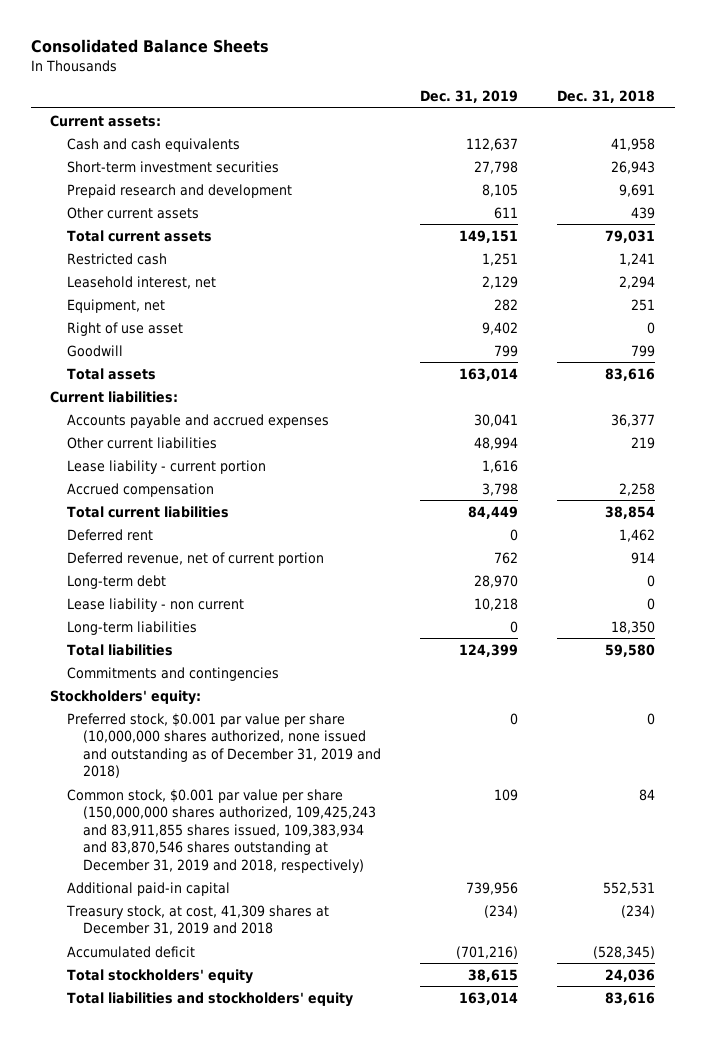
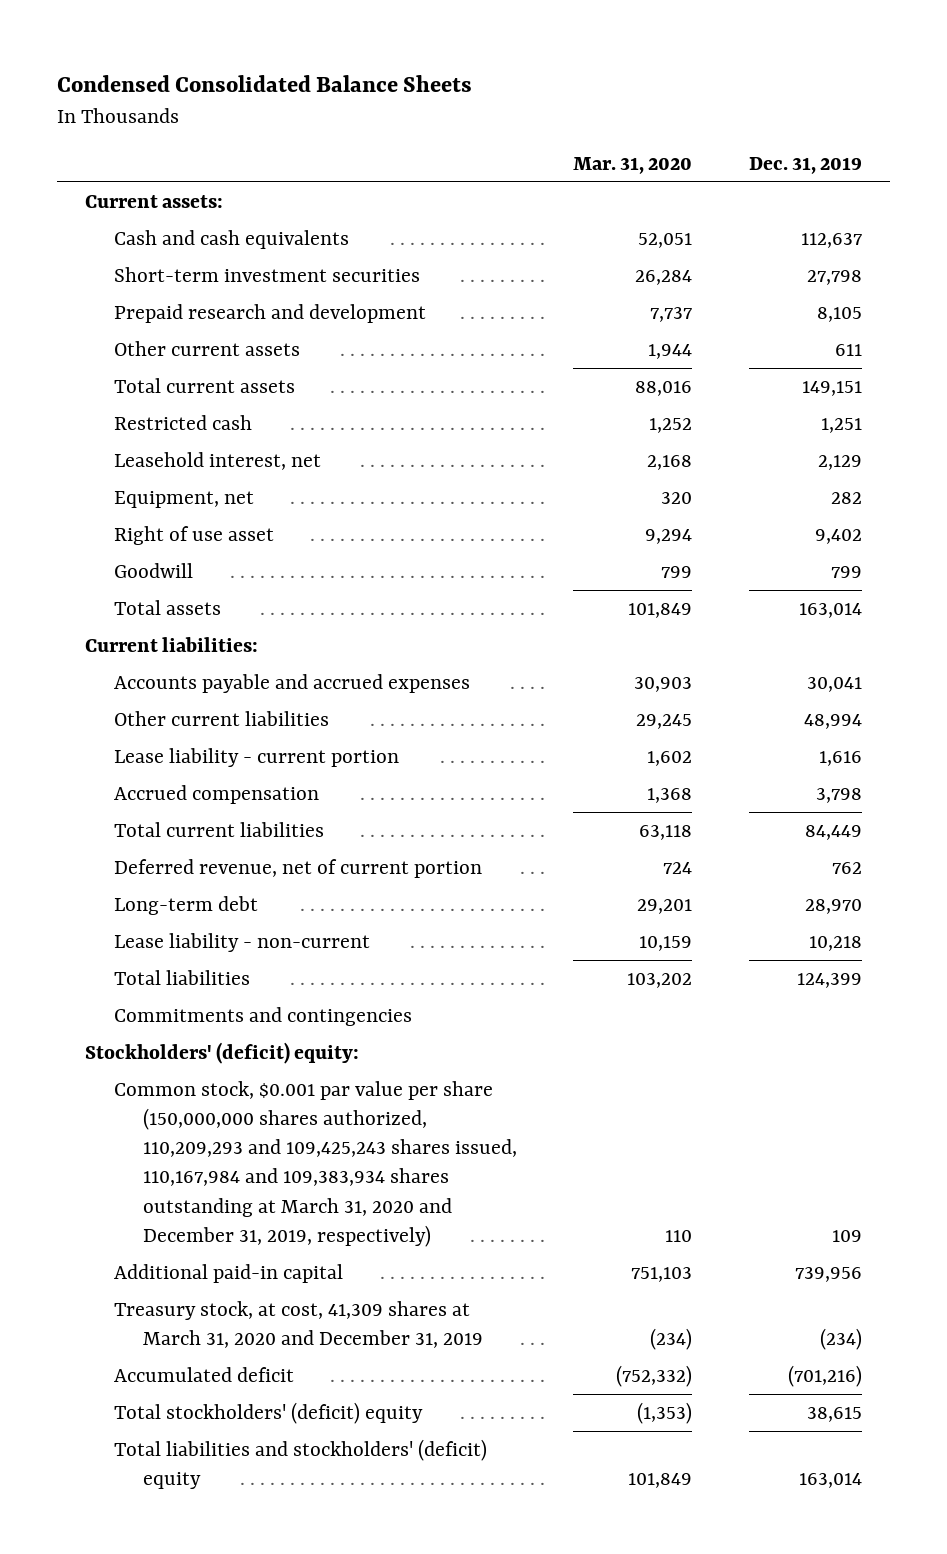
- Consolidated Balance Sheets
+ Condensed Consolidated Balance Sheets
- | Dec. 31, 2019 | Dec. 31, 2018
+ | Mar. 31, 2020 | Dec. 31, 2019
- Deferred rent | 0 | 1,462
- Lease liability - non current | 10,218 | 0
- Long-term liabilities | 0 | 18,350
+ Lease liability - non-current | 10,159 | 10,218
- Stockholders' equity:
- Preferred stock, $0.001 par value per share (10,000,000 shares authorized, none issued and outstanding as of December 31, 2019 and 2018) | 0 | 0
- Common stock, $0.001 par value per share (150,000,000 shares authorized, 109,425,243 and 83,911,855 shares issued, 109,383,934 and 83,870,546 shares outstanding at December 31, 2019 and 2018, respectively) | 109 | 84
+ Stockholders' (deficit) equity:
+ Common stock, $0.001 par value per share (150,000,000 shares authorized, 110,209,293 and 109,425,243 shares issued, 110,167,984 and 109,383,934 shares outstanding at March 31, 2020 and December 31, 2019, respectively) | 110 | 109
- Treasury stock, at cost, 41,309 shares at December 31, 2019 and 2018 | (234) | (234)
+ Treasury stock, at cost, 41,309 shares at March 31, 2020 and December 31, 2019 | (234) | (234)
- Total stockholders' equity | 38,615 | 24,036
- Total liabilities and stockholders' equity | 163,014 | 83,616
+ Total stockholders' (deficit) equity | (1,353) | 38,615
+ Total liabilities and stockholders' (deficit) equity | 101,849 | 163,014

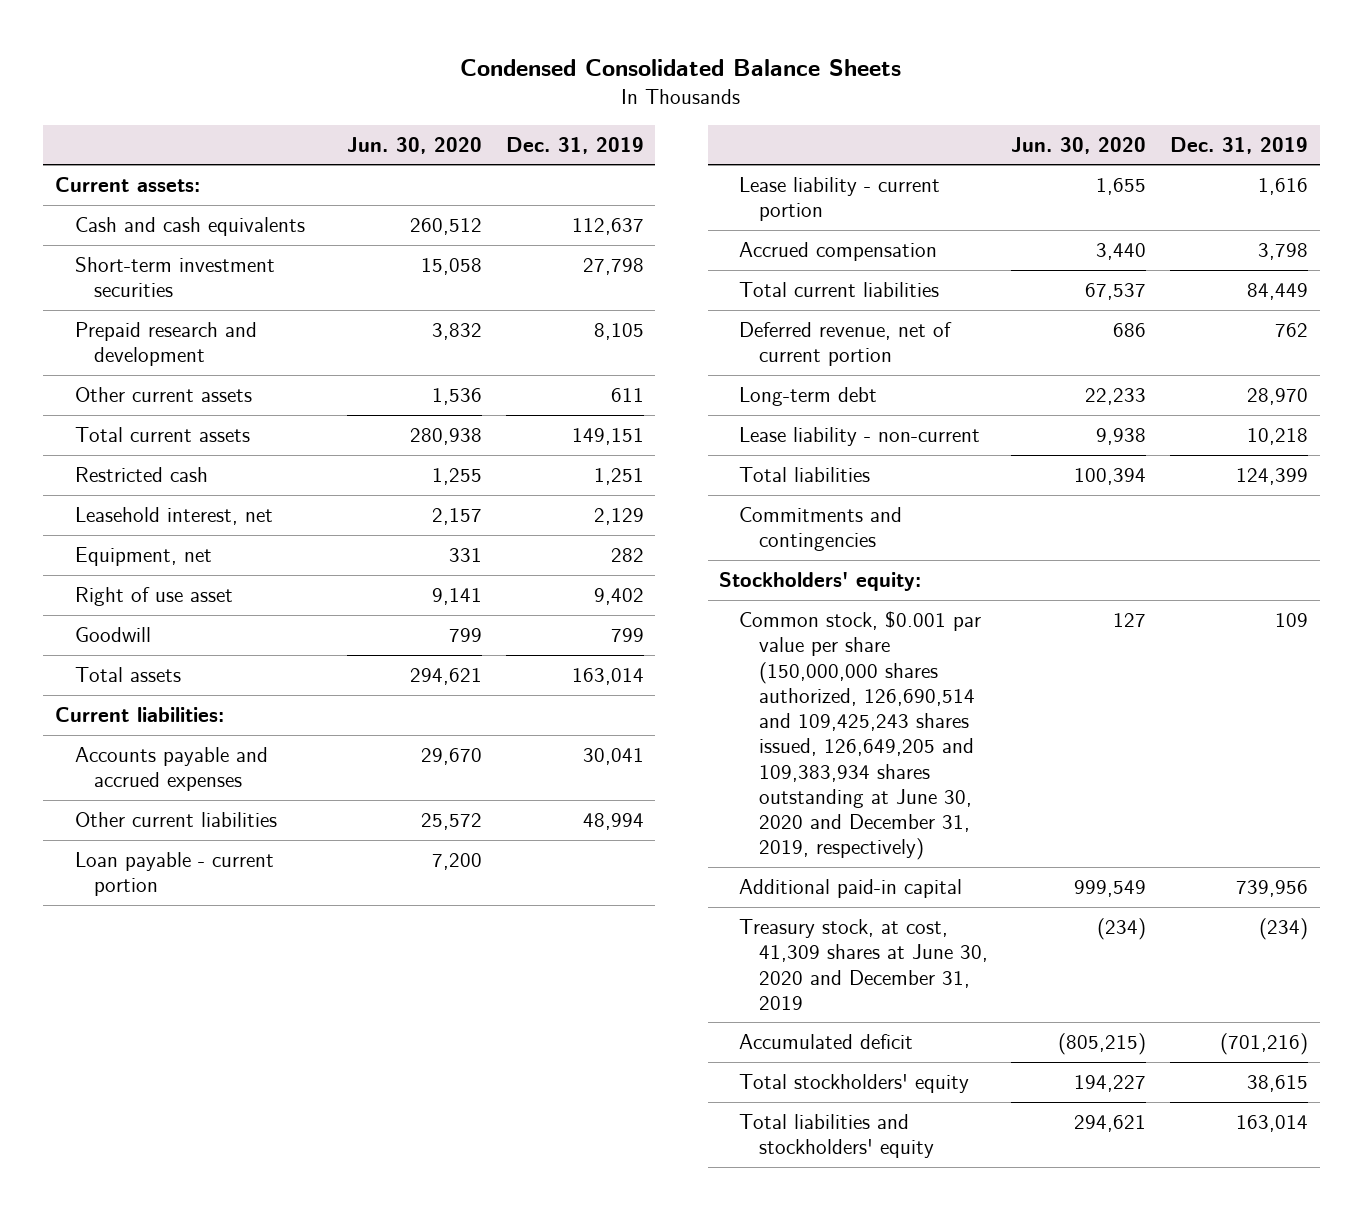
- | Mar. 31, 2020 | Dec. 31, 2019
+ | Jun. 30, 2020 | Dec. 31, 2019
+ Loan payable - current portion | 7,200 |
- Stockholders' (deficit) equity:
- Common stock, $0.001 par value per share (150,000,000 shares authorized, 110,209,293 and 109,425,243 shares issued, 110,167,984 and 109,383,934 shares outstanding at March 31, 2020 and December 31, 2019, respectively) | 110 | 109
+ Stockholders' equity:
+ Common stock, $0.001 par value per share (150,000,000 shares authorized, 126,690,514 and 109,425,243 shares issued, 126,649,205 and 109,383,934 shares outstanding at June 30, 2020 and December 31, 2019, respectively) | 127 | 109
- Treasury stock, at cost, 41,309 shares at March 31, 2020 and December 31, 2019 | (234) | (234)
+ Treasury stock, at cost, 41,309 shares at June 30, 2020 and December 31, 2019 | (234) | (234)
- Total stockholders' (deficit) equity | (1,353) | 38,615
- Total liabilities and stockholders' (deficit) equity | 101,849 | 163,014
+ Total stockholders' equity | 194,227 | 38,615
+ Total liabilities and stockholders' equity | 294,621 | 163,014

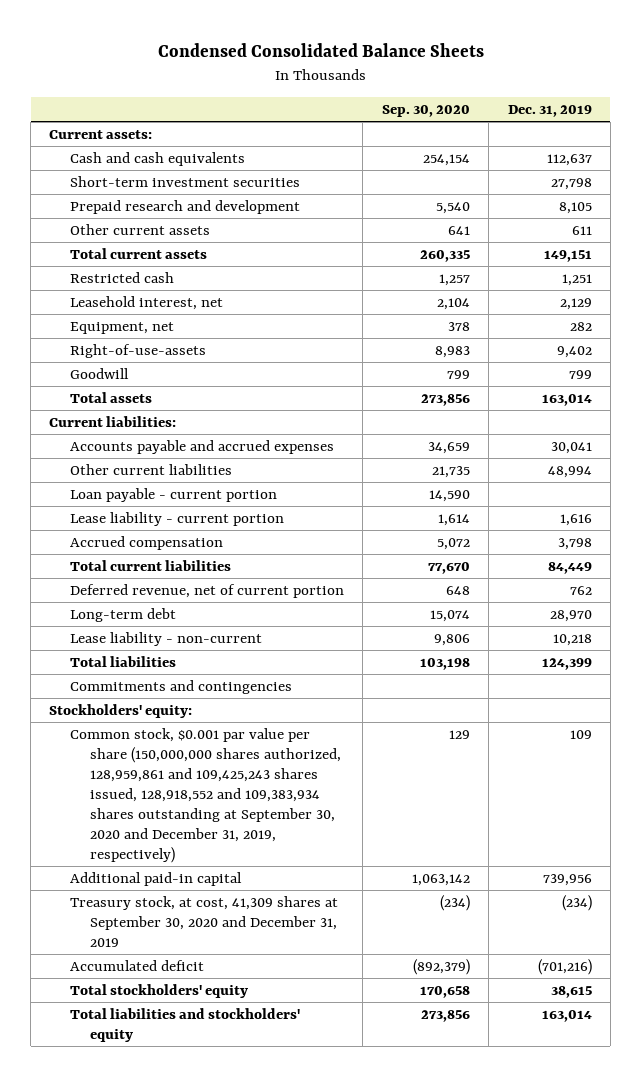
- | Jun. 30, 2020 | Dec. 31, 2019
+ | Sep. 30, 2020 | Dec. 31, 2019
- Right of use asset | 9,141 | 9,402
+ Right-of-use-assets | 8,983 | 9,402
- Common stock, $0.001 par value per share (150,000,000 shares authorized, 126,690,514 and 109,425,243 shares issued, 126,649,205 and 109,383,934 shares outstanding at June 30, 2020 and December 31, 2019, respectively) | 127 | 109
+ Common stock, $0.001 par value per share (150,000,000 shares authorized, 128,959,861 and 109,425,243 shares issued, 128,918,552 and 109,383,934 shares outstanding at September 30, 2020 and December 31, 2019, respectively) | 129 | 109
- Treasury stock, at cost, 41,309 shares at June 30, 2020 and December 31, 2019 | (234) | (234)
+ Treasury stock, at cost, 41,309 shares at September 30, 2020 and December 31, 2019 | (234) | (234)

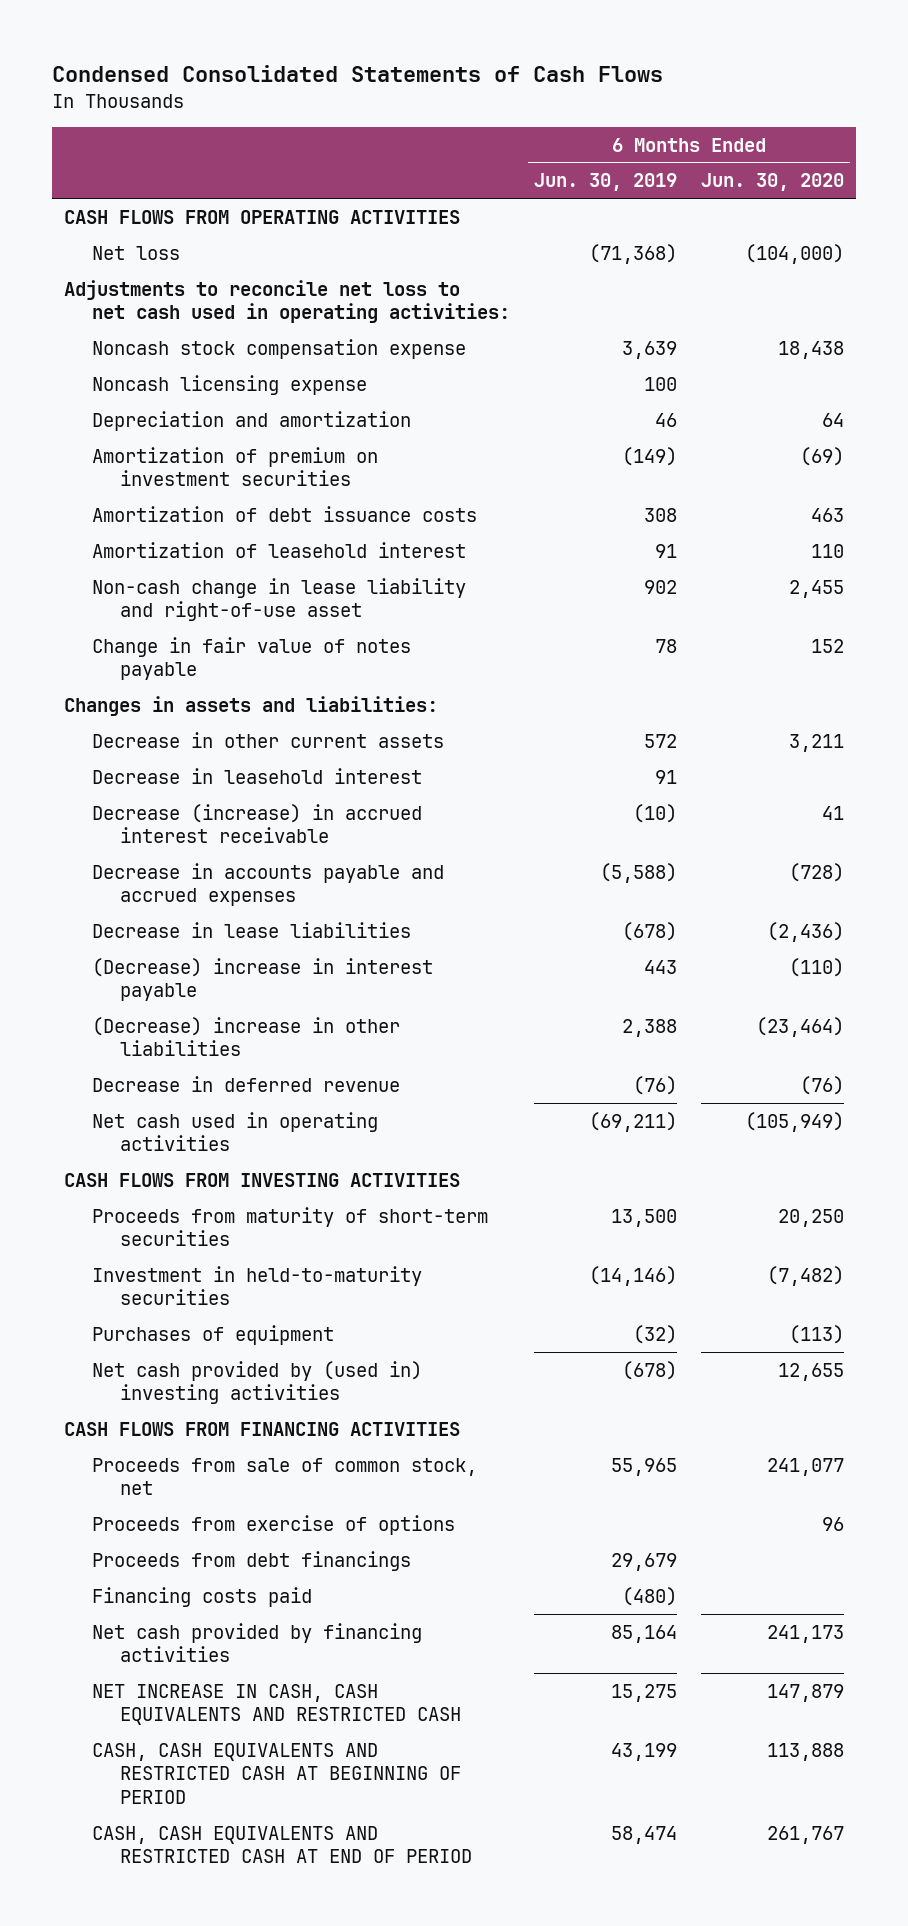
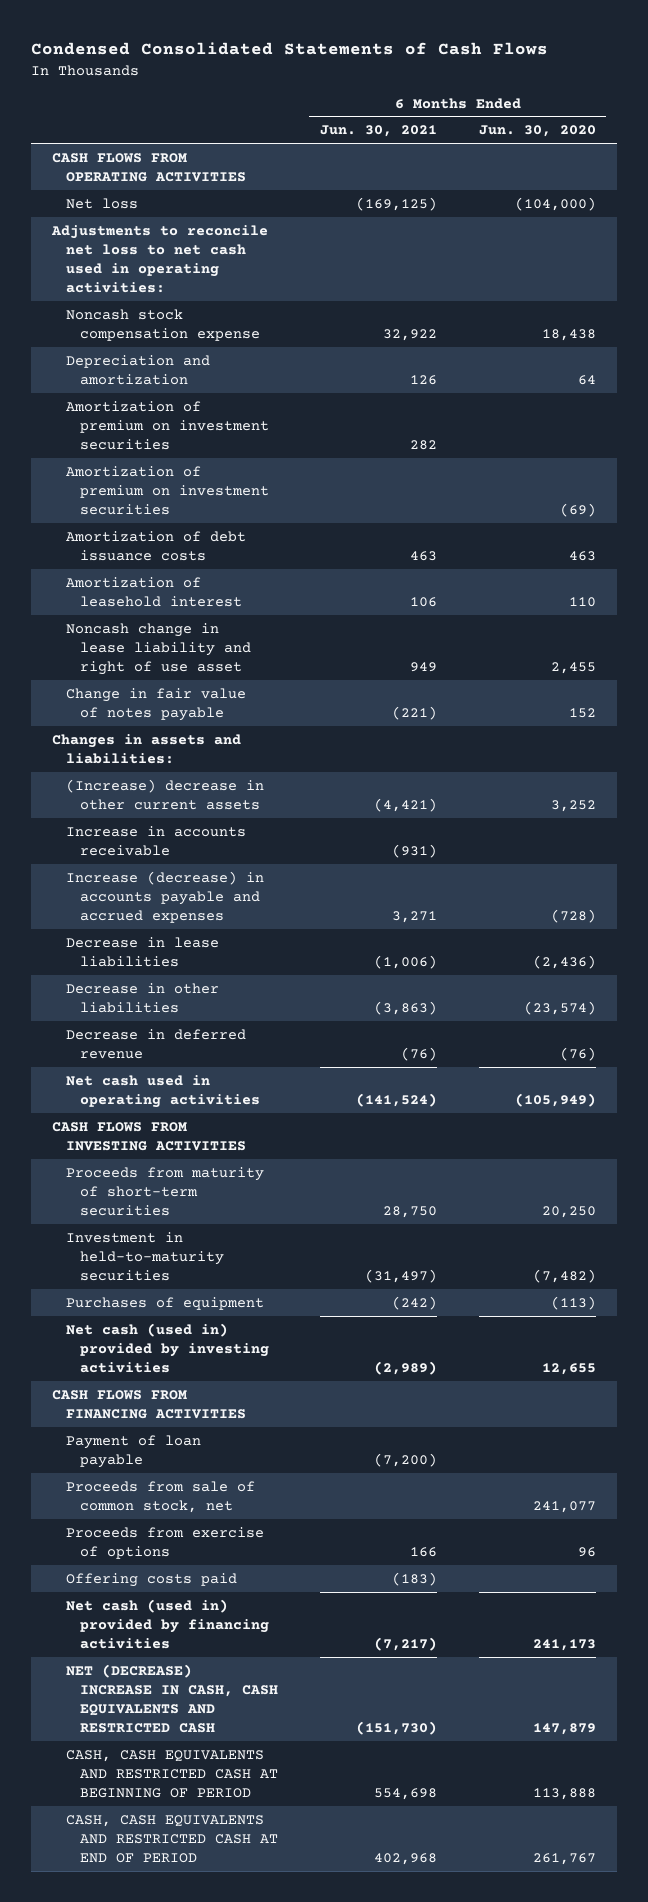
- | 6 Months Ended Jun. 30, 2019 | 6 Months Ended Jun. 30, 2020
+ | 6 Months Ended Jun. 30, 2021 | 6 Months Ended Jun. 30, 2020
- Noncash licensing expense | 100 |
+ Amortization of premium on investment securities | 282 |
- Non-cash change in lease liability and right-of-use asset | 902 | 2,455
+ Noncash change in lease liability and right of use asset | 949 | 2,455
- Decrease in other current assets | 572 | 3,211
- Decrease in leasehold interest | 91 |
- Decrease (increase) in accrued interest receivable | (10) | 41
- Decrease in accounts payable and accrued expenses | (5,588) | (728)
+ (Increase) decrease in other current assets | (4,421) | 3,252
+ Increase in accounts receivable | (931) |
+ Increase (decrease) in accounts payable and accrued expenses | 3,271 | (728)
- (Decrease) increase in interest payable | 443 | (110)
- (Decrease) increase in other liabilities | 2,388 | (23,464)
+ Decrease in other liabilities | (3,863) | (23,574)
- Net cash provided by (used in) investing activities | (678) | 12,655
+ Net cash (used in) provided by investing activities | (2,989) | 12,655
+ Payment of loan payable | (7,200) |
- Proceeds from debt financings | 29,679 |
- Financing costs paid | (480) |
- Net cash provided by financing activities | 85,164 | 241,173
- NET INCREASE IN CASH, CASH EQUIVALENTS AND RESTRICTED CASH | 15,275 | 147,879
+ Offering costs paid | (183) |
+ Net cash (used in) provided by financing activities | (7,217) | 241,173
+ NET (DECREASE) INCREASE IN CASH, CASH EQUIVALENTS AND RESTRICTED CASH | (151,730) | 147,879

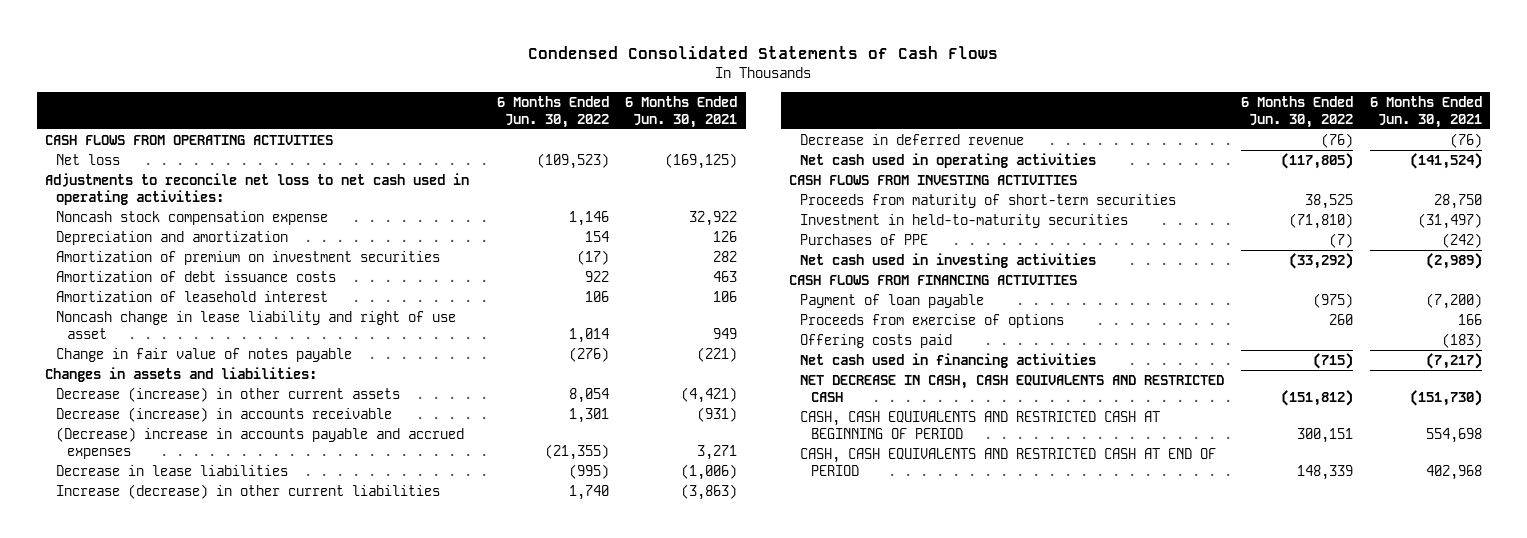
- | 6 Months Ended Jun. 30, 2021 | 6 Months Ended Jun. 30, 2020
+ | 6 Months Ended Jun. 30, 2022 | 6 Months Ended Jun. 30, 2021
- Amortization of premium on investment securities | | (69)
- (Increase) decrease in other current assets | (4,421) | 3,252
- Increase in accounts receivable | (931) |
- Increase (decrease) in accounts payable and accrued expenses | 3,271 | (728)
+ Decrease (increase) in other current assets | 8,054 | (4,421)
+ Decrease (increase) in accounts receivable | 1,301 | (931)
+ (Decrease) increase in accounts payable and accrued expenses | (21,355) | 3,271
- Decrease in other liabilities | (3,863) | (23,574)
+ Increase (decrease) in other current liabilities | 1,740 | (3,863)
- Purchases of equipment | (242) | (113)
- Net cash (used in) provided by investing activities | (2,989) | 12,655
+ Purchases of PPE | (7) | (242)
+ Net cash used in investing activities | (33,292) | (2,989)
- Proceeds from sale of common stock, net | | 241,077
- Net cash (used in) provided by financing activities | (7,217) | 241,173
- NET (DECREASE) INCREASE IN CASH, CASH EQUIVALENTS AND RESTRICTED CASH | (151,730) | 147,879
+ Net cash used in financing activities | (715) | (7,217)
+ NET DECREASE IN CASH, CASH EQUIVALENTS AND RESTRICTED CASH | (151,812) | (151,730)

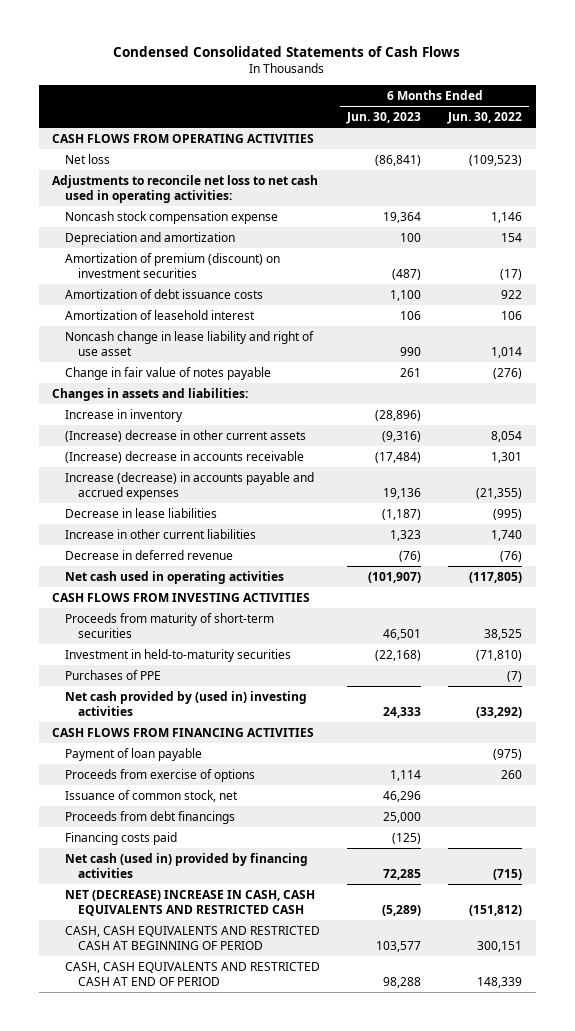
- | 6 Months Ended Jun. 30, 2022 | 6 Months Ended Jun. 30, 2021
+ | 6 Months Ended Jun. 30, 2023 | 6 Months Ended Jun. 30, 2022
- Amortization of premium on investment securities | (17) | 282
+ Amortization of premium (discount) on investment securities | (487) | (17)
- Decrease (increase) in other current assets | 8,054 | (4,421)
- Decrease (increase) in accounts receivable | 1,301 | (931)
- (Decrease) increase in accounts payable and accrued expenses | (21,355) | 3,271
+ Increase in inventory | (28,896) |
+ (Increase) decrease in other current assets | (9,316) | 8,054
+ (Increase) decrease in accounts receivable | (17,484) | 1,301
+ Increase (decrease) in accounts payable and accrued expenses | 19,136 | (21,355)
- Increase (decrease) in other current liabilities | 1,740 | (3,863)
+ Increase in other current liabilities | 1,323 | 1,740
- Net cash used in investing activities | (33,292) | (2,989)
+ Net cash provided by (used in) investing activities | 24,333 | (33,292)
- Offering costs paid | | (183)
- Net cash used in financing activities | (715) | (7,217)
- NET DECREASE IN CASH, CASH EQUIVALENTS AND RESTRICTED CASH | (151,812) | (151,730)
+ Issuance of common stock, net | 46,296 |
+ Proceeds from debt financings | 25,000 |
+ Financing costs paid | (125) |
+ Net cash (used in) provided by financing activities | 72,285 | (715)
+ NET (DECREASE) INCREASE IN CASH, CASH EQUIVALENTS AND RESTRICTED CASH | (5,289) | (151,812)

